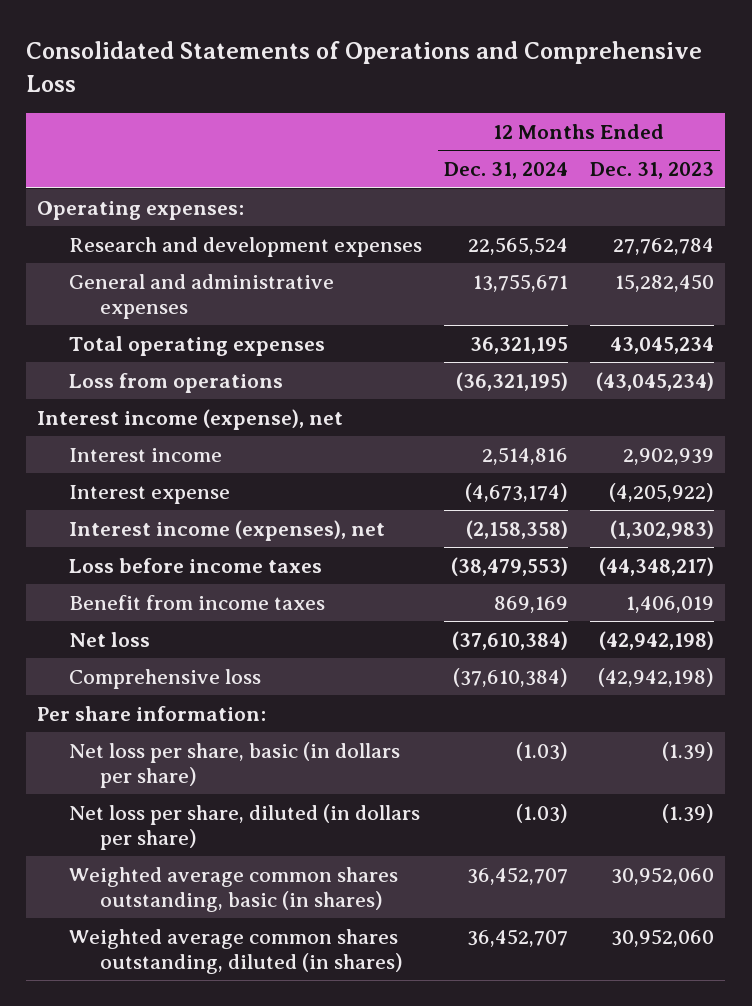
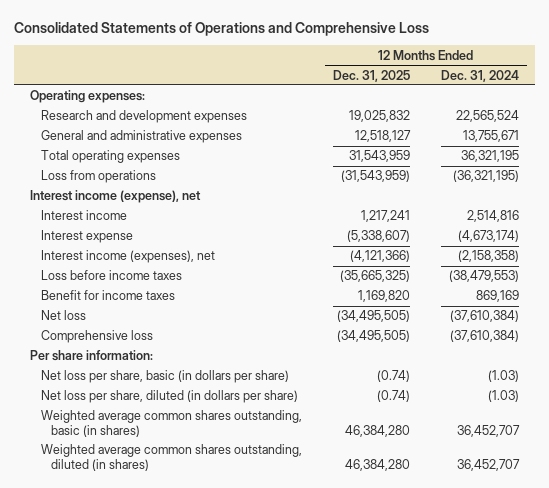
- | 12 Months Ended Dec. 31, 2024 | 12 Months Ended Dec. 31, 2023
+ | 12 Months Ended Dec. 31, 2025 | 12 Months Ended Dec. 31, 2024
- Benefit from income taxes | 869,169 | 1,406,019
+ Benefit for income taxes | 1,169,820 | 869,169

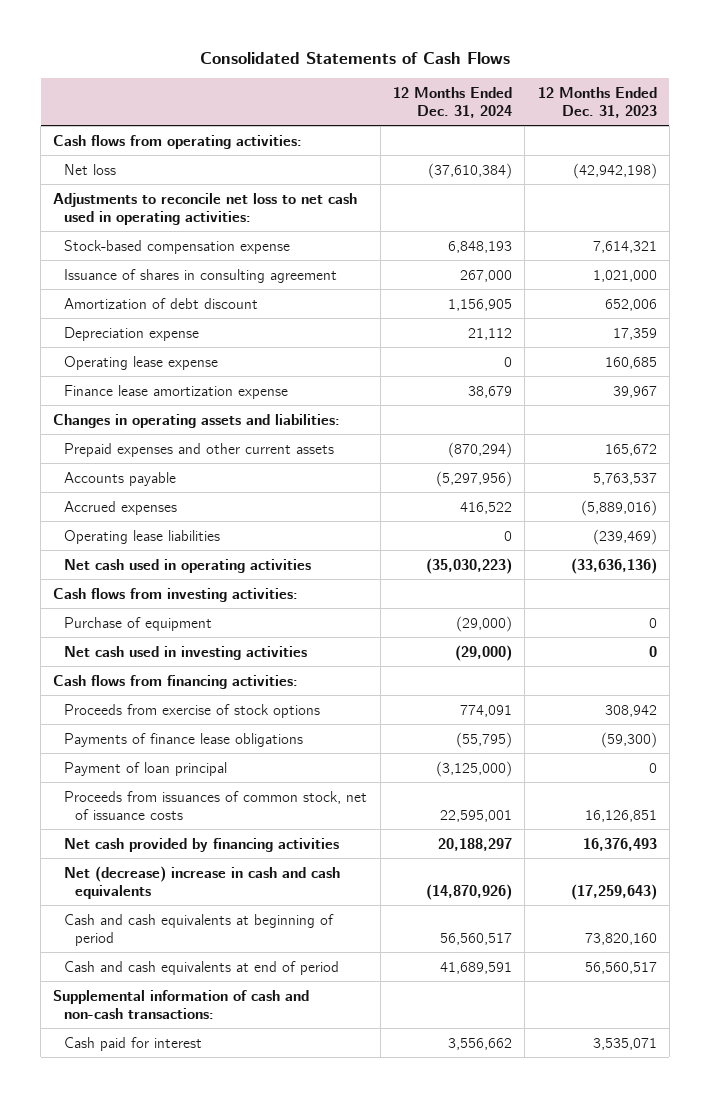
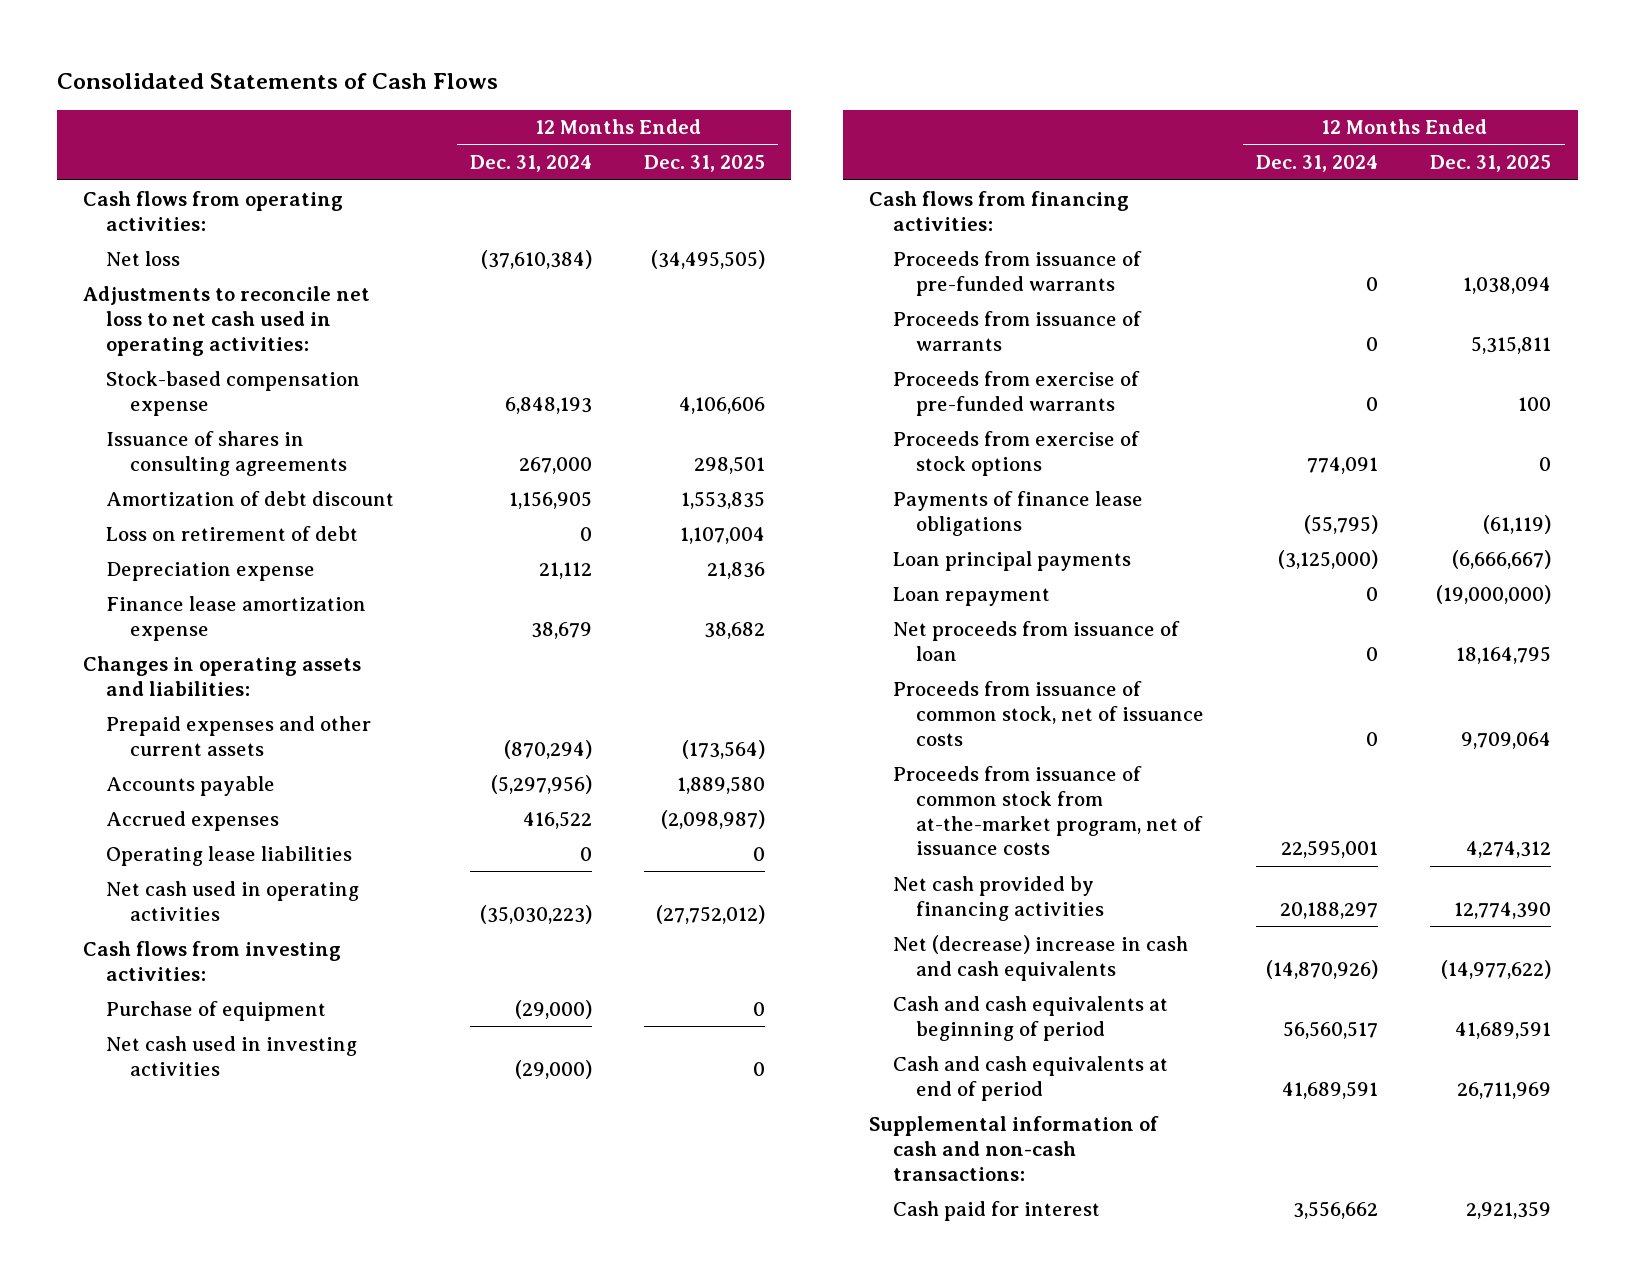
- | 12 Months Ended Dec. 31, 2024 | 12 Months Ended Dec. 31, 2023
+ | 12 Months Ended Dec. 31, 2024 | 12 Months Ended Dec. 31, 2025
- Issuance of shares in consulting agreement | 267,000 | 1,021,000
+ Issuance of shares in consulting agreements | 267,000 | 298,501
+ Loss on retirement of debt | 0 | 1,107,004
- Operating lease expense | 0 | 160,685
+ Proceeds from issuance of pre-funded warrants | 0 | 1,038,094
+ Proceeds from issuance of warrants | 0 | 5,315,811
+ Proceeds from exercise of pre-funded warrants | 0 | 100
- Payment of loan principal | (3,125,000) | 0
- Proceeds from issuances of common stock, net of issuance costs | 22,595,001 | 16,126,851
+ Loan principal payments | (3,125,000) | (6,666,667)
+ Loan repayment | 0 | (19,000,000)
+ Net proceeds from issuance of loan | 0 | 18,164,795
+ Proceeds from issuance of common stock, net of issuance costs | 0 | 9,709,064
+ Proceeds from issuance of common stock from at-the-market program, net of issuance costs | 22,595,001 | 4,274,312

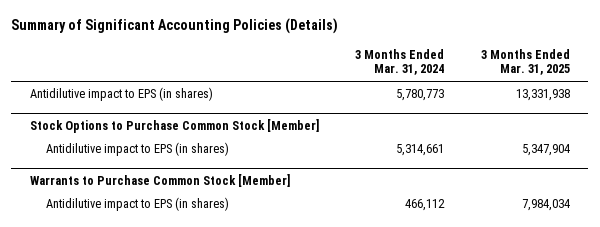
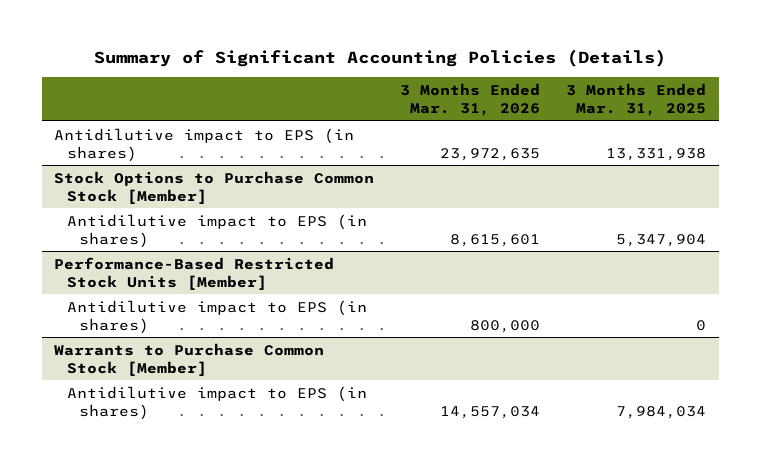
- | 3 Months Ended Mar. 31, 2024 | 3 Months Ended Mar. 31, 2025
+ | 3 Months Ended Mar. 31, 2026 | 3 Months Ended Mar. 31, 2025
+ Performance-Based Restricted Stock Units [Member]
+ Antidilutive impact to EPS (in shares) | 800,000 | 0

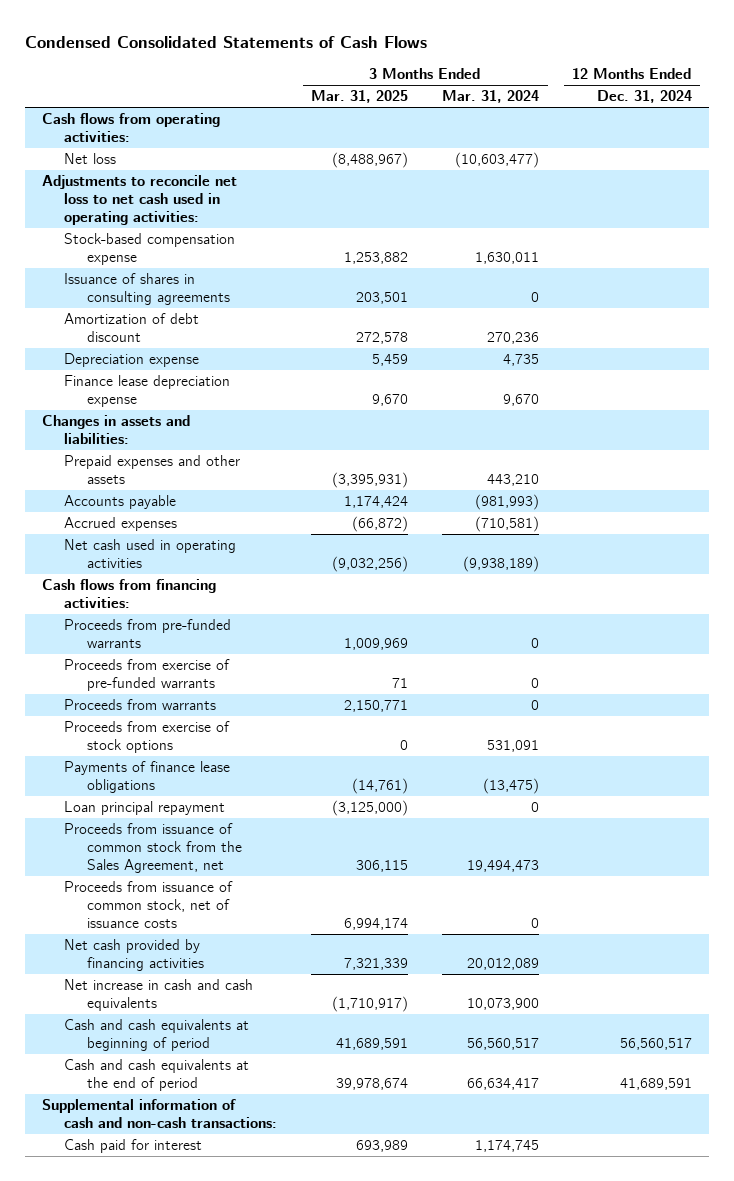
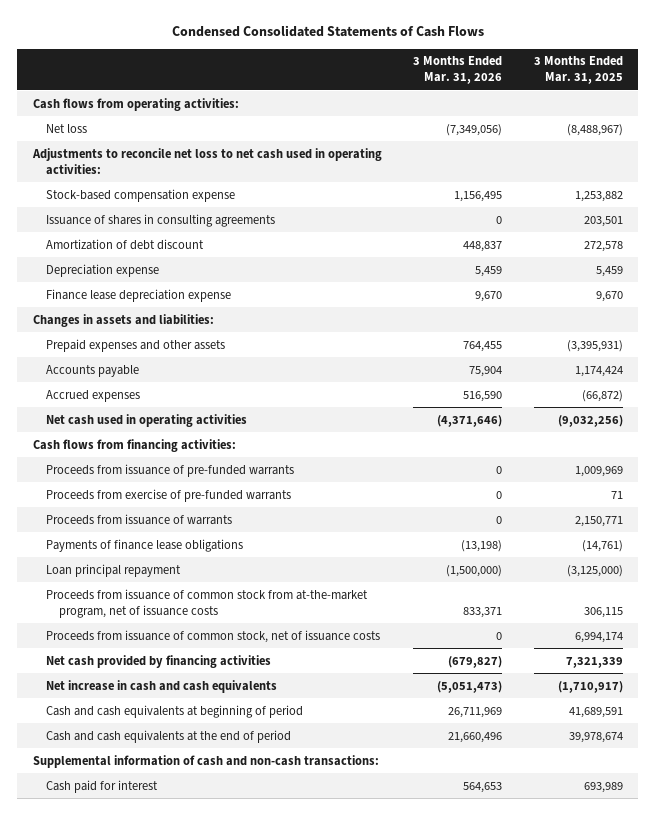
- | 3 Months Ended Mar. 31, 2025 | 3 Months Ended Mar. 31, 2024 | 12 Months Ended Dec. 31, 2024
+ | 3 Months Ended Mar. 31, 2026 | 3 Months Ended Mar. 31, 2025
- Proceeds from pre-funded warrants | 1,009,969 | 0 |
+ Proceeds from issuance of pre-funded warrants | 0 | 1,009,969
- Proceeds from warrants | 2,150,771 | 0 |
- Proceeds from exercise of stock options | 0 | 531,091 |
+ Proceeds from issuance of warrants | 0 | 2,150,771
- Proceeds from issuance of common stock from the Sales Agreement, net | 306,115 | 19,494,473 |
+ Proceeds from issuance of common stock from at-the-market program, net of issuance costs | 833,371 | 306,115

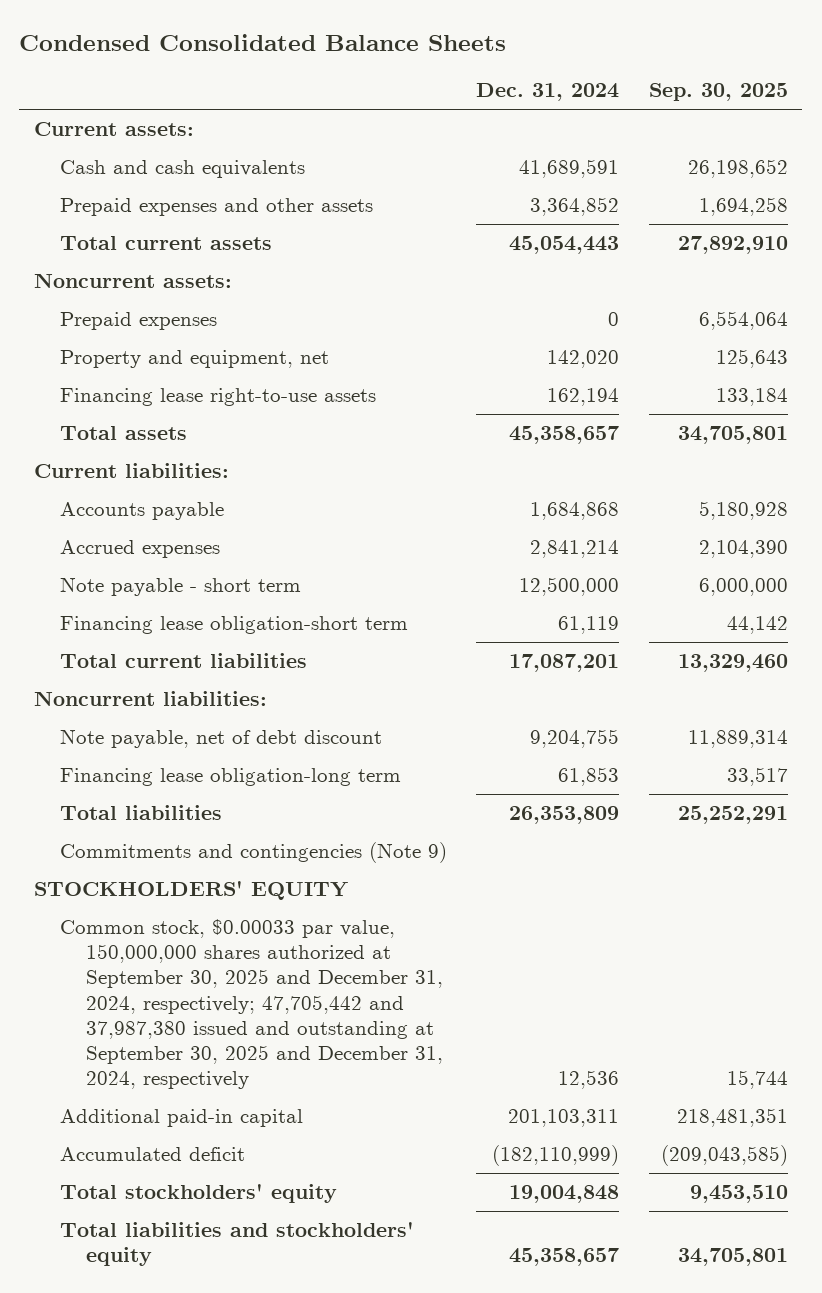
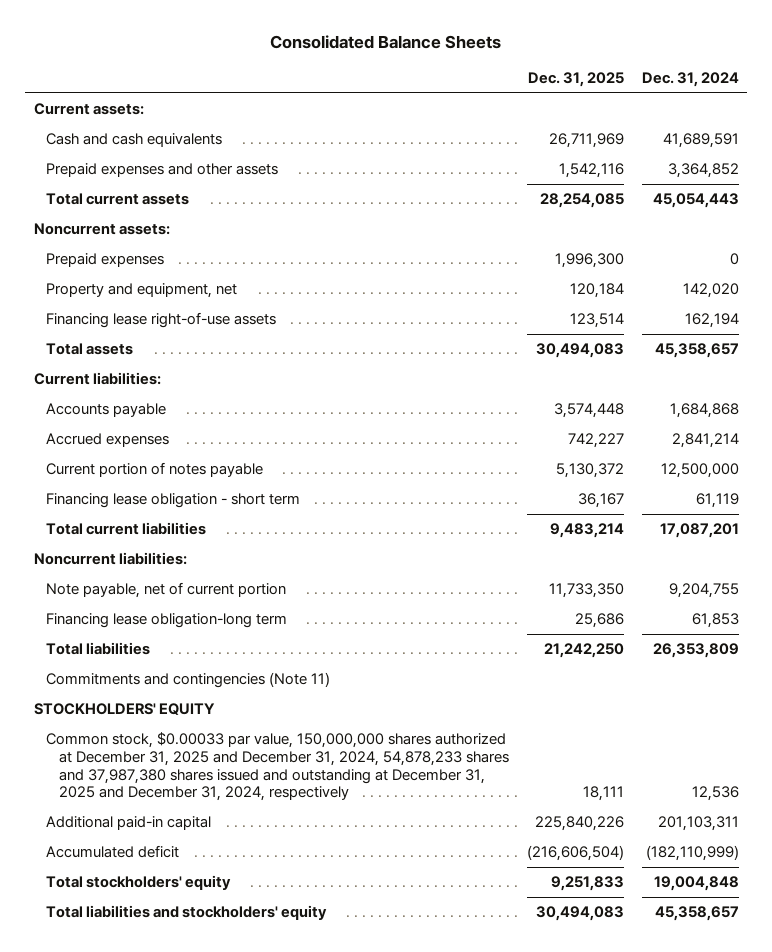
- Condensed Consolidated Balance Sheets
+ Consolidated Balance Sheets
- | Dec. 31, 2024 | Sep. 30, 2025
+ | Dec. 31, 2025 | Dec. 31, 2024
- Financing lease right-to-use assets | 162,194 | 133,184
+ Financing lease right-of-use assets | 123,514 | 162,194
- Note payable - short term | 12,500,000 | 6,000,000
- Financing lease obligation-short term | 61,119 | 44,142
+ Current portion of notes payable | 5,130,372 | 12,500,000
+ Financing lease obligation - short term | 36,167 | 61,119
- Note payable, net of debt discount | 9,204,755 | 11,889,314
+ Note payable, net of current portion | 11,733,350 | 9,204,755
- Commitments and contingencies (Note 9)
+ Commitments and contingencies (Note 11)
- Common stock, $0.00033 par value, 150,000,000 shares authorized at September 30, 2025 and December 31, 2024, respectively; 47,705,442 and 37,987,380 issued and outstanding at September 30, 2025 and December 31, 2024, respectively | 12,536 | 15,744
+ Common stock, $0.00033 par value, 150,000,000 shares authorized at December 31, 2025 and December 31, 2024, 54,878,233 shares and 37,987,380 shares issued and outstanding at December 31, 2025 and December 31, 2024, respectively | 18,111 | 12,536

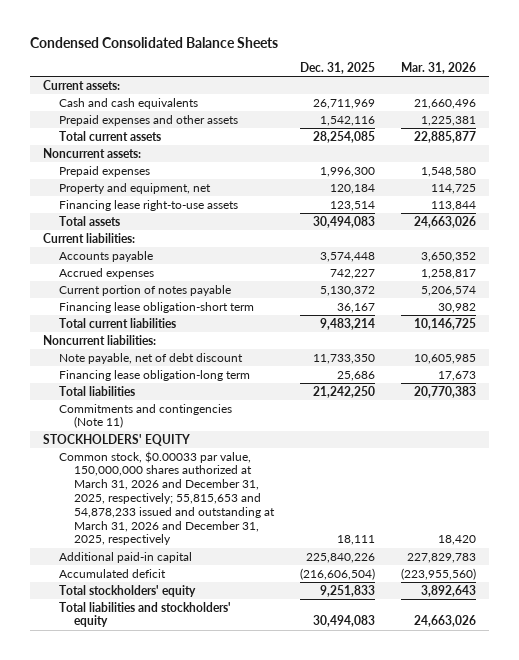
- Consolidated Balance Sheets
+ Condensed Consolidated Balance Sheets
- | Dec. 31, 2025 | Dec. 31, 2024
+ | Dec. 31, 2025 | Mar. 31, 2026
- Financing lease right-of-use assets | 123,514 | 162,194
+ Financing lease right-to-use assets | 123,514 | 113,844
- Financing lease obligation - short term | 36,167 | 61,119
+ Financing lease obligation-short term | 36,167 | 30,982
- Note payable, net of current portion | 11,733,350 | 9,204,755
+ Note payable, net of debt discount | 11,733,350 | 10,605,985
- Common stock, $0.00033 par value, 150,000,000 shares authorized at December 31, 2025 and December 31, 2024, 54,878,233 shares and 37,987,380 shares issued and outstanding at December 31, 2025 and December 31, 2024, respectively | 18,111 | 12,536
+ Common stock, $0.00033 par value, 150,000,000 shares authorized at March 31, 2026 and December 31, 2025, respectively; 55,815,653 and 54,878,233 issued and outstanding at March 31, 2026 and December 31, 2025, respectively | 18,111 | 18,420

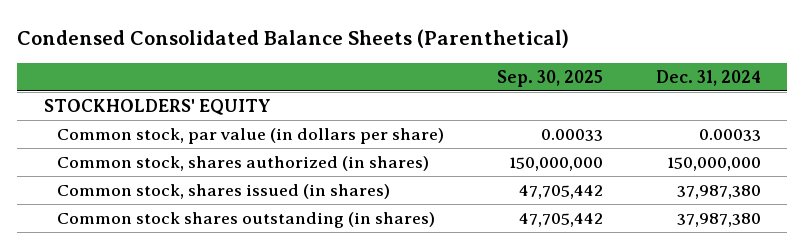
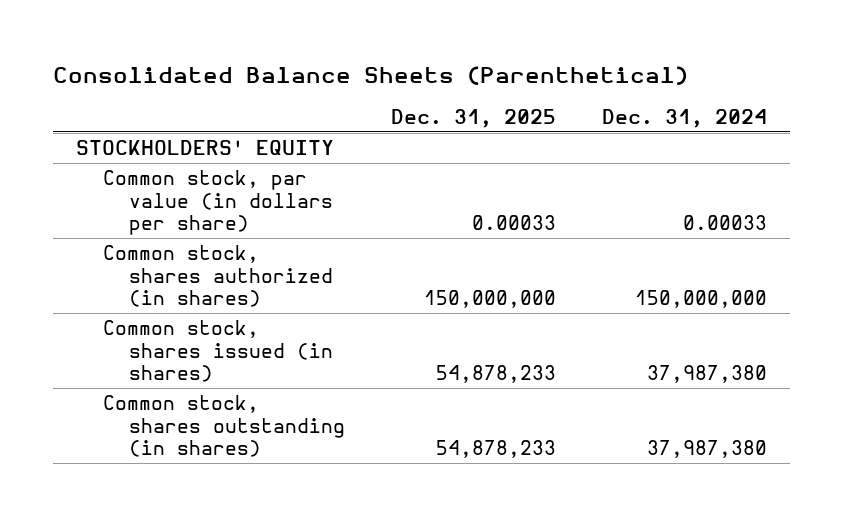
- Condensed Consolidated Balance Sheets (Parenthetical)
+ Consolidated Balance Sheets (Parenthetical)
- | Sep. 30, 2025 | Dec. 31, 2024
+ | Dec. 31, 2025 | Dec. 31, 2024
- Common stock shares outstanding (in shares) | 47,705,442 | 37,987,380
+ Common stock, shares outstanding (in shares) | 54,878,233 | 37,987,380

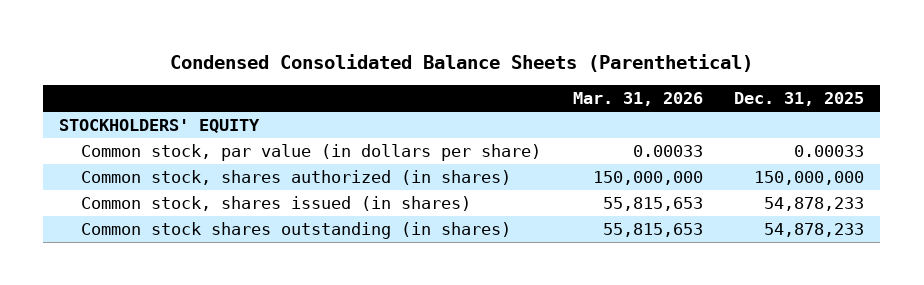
- Consolidated Balance Sheets (Parenthetical)
+ Condensed Consolidated Balance Sheets (Parenthetical)
- | Dec. 31, 2025 | Dec. 31, 2024
+ | Mar. 31, 2026 | Dec. 31, 2025
- Common stock, shares outstanding (in shares) | 54,878,233 | 37,987,380
+ Common stock shares outstanding (in shares) | 55,815,653 | 54,878,233

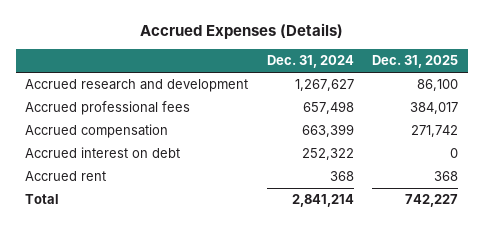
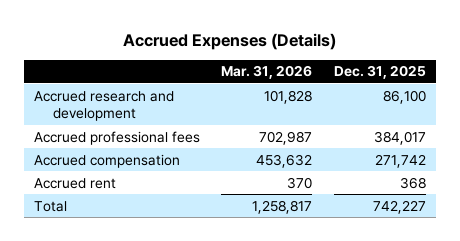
- | Dec. 31, 2024 | Dec. 31, 2025
+ | Mar. 31, 2026 | Dec. 31, 2025
- Accrued interest on debt | 252,322 | 0

